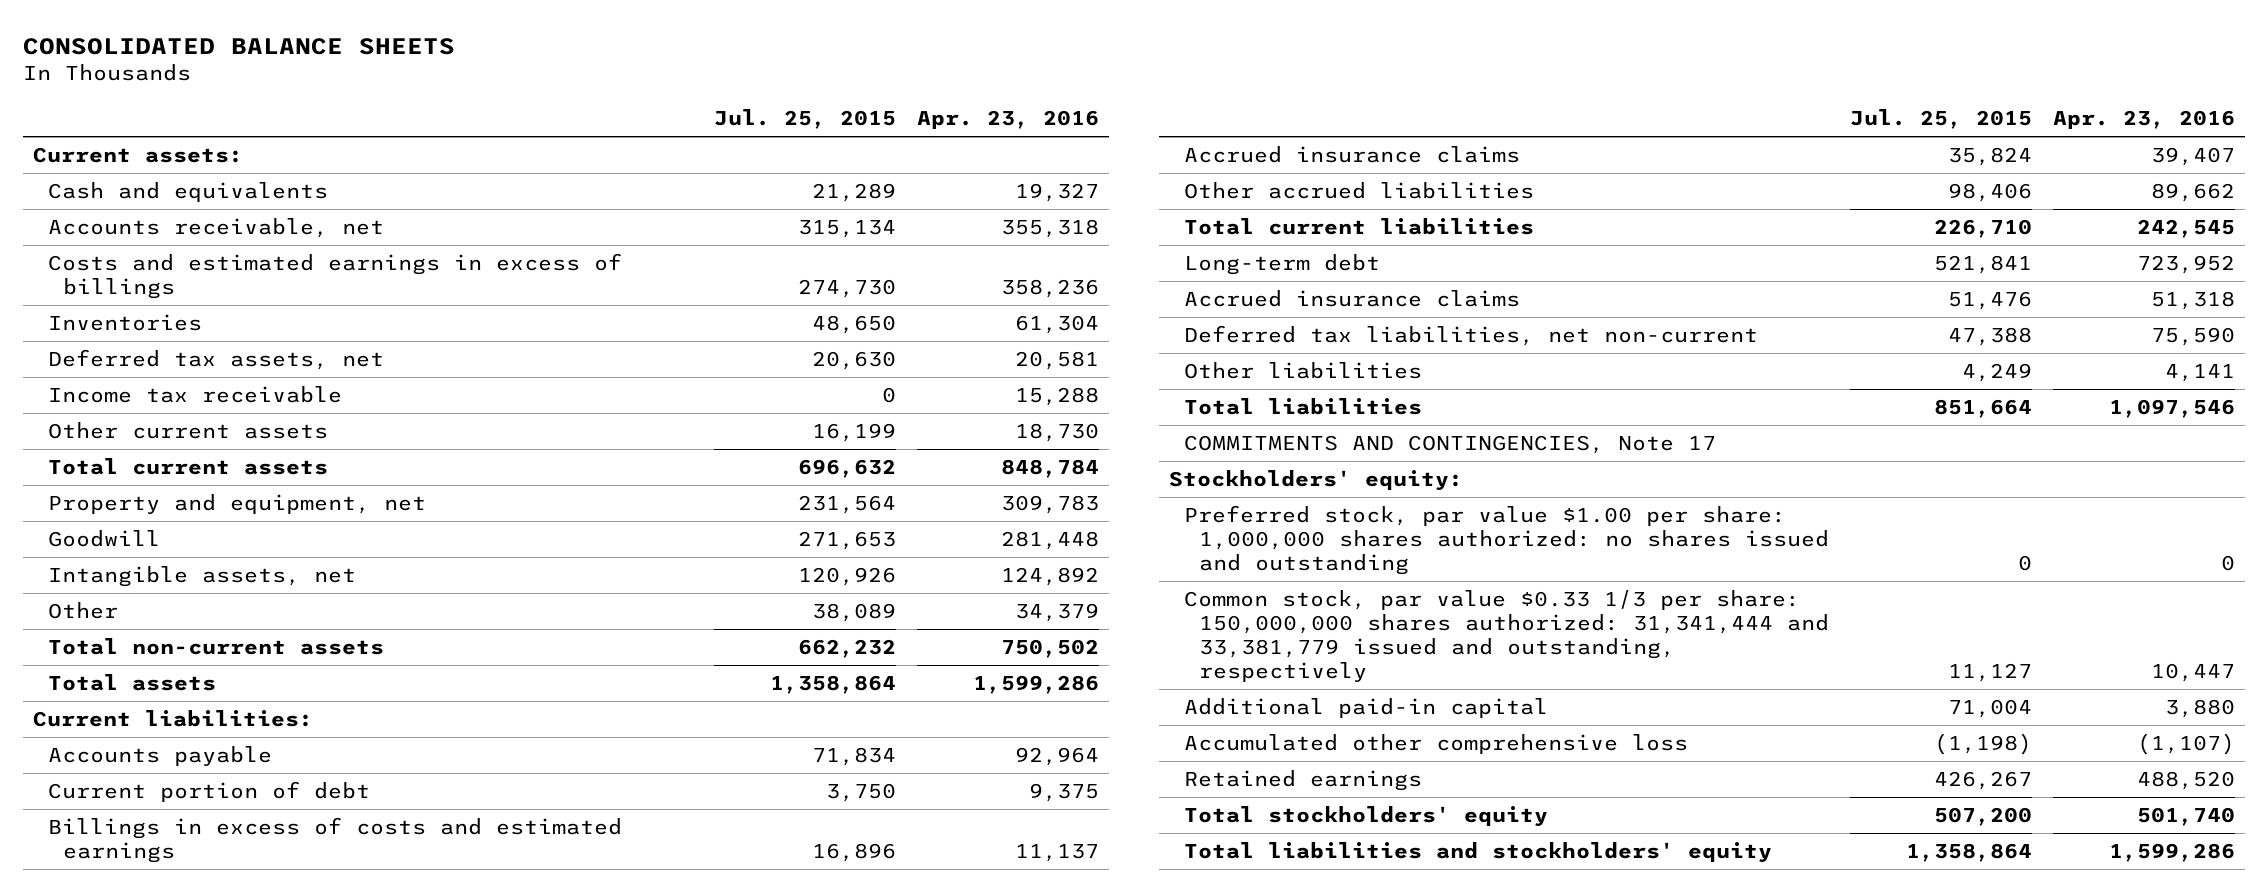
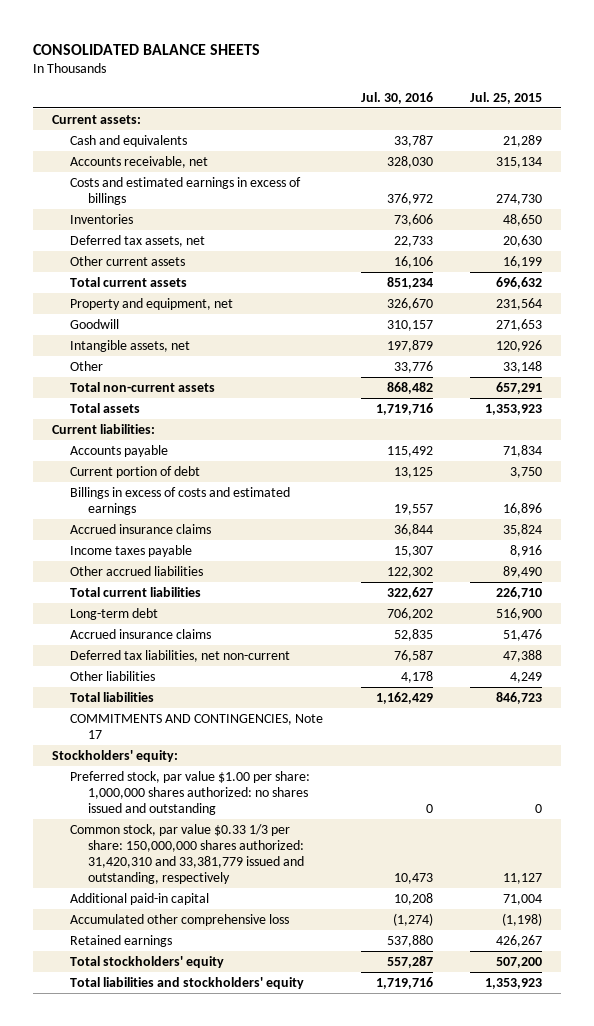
- | Jul. 25, 2015 | Apr. 23, 2016
+ | Jul. 30, 2016 | Jul. 25, 2015
- Income tax receivable | 0 | 15,288
- Other | 38,089 | 34,379
- Total non-current assets | 662,232 | 750,502
- Total assets | 1,358,864 | 1,599,286
+ Other | 33,776 | 33,148
+ Total non-current assets | 868,482 | 657,291
+ Total assets | 1,719,716 | 1,353,923
- Other accrued liabilities | 98,406 | 89,662
+ Income taxes payable | 15,307 | 8,916
+ Other accrued liabilities | 122,302 | 89,490
- Long-term debt | 521,841 | 723,952
+ Long-term debt | 706,202 | 516,900
- Total liabilities | 851,664 | 1,097,546
+ Total liabilities | 1,162,429 | 846,723
- Common stock, par value $0.33 1/3 per share: 150,000,000 shares authorized: 31,341,444 and 33,381,779 issued and outstanding, respectively | 11,127 | 10,447
+ Common stock, par value $0.33 1/3 per share: 150,000,000 shares authorized: 31,420,310 and 33,381,779 issued and outstanding, respectively | 10,473 | 11,127
- Total liabilities and stockholders' equity | 1,358,864 | 1,599,286
+ Total liabilities and stockholders' equity | 1,719,716 | 1,353,923

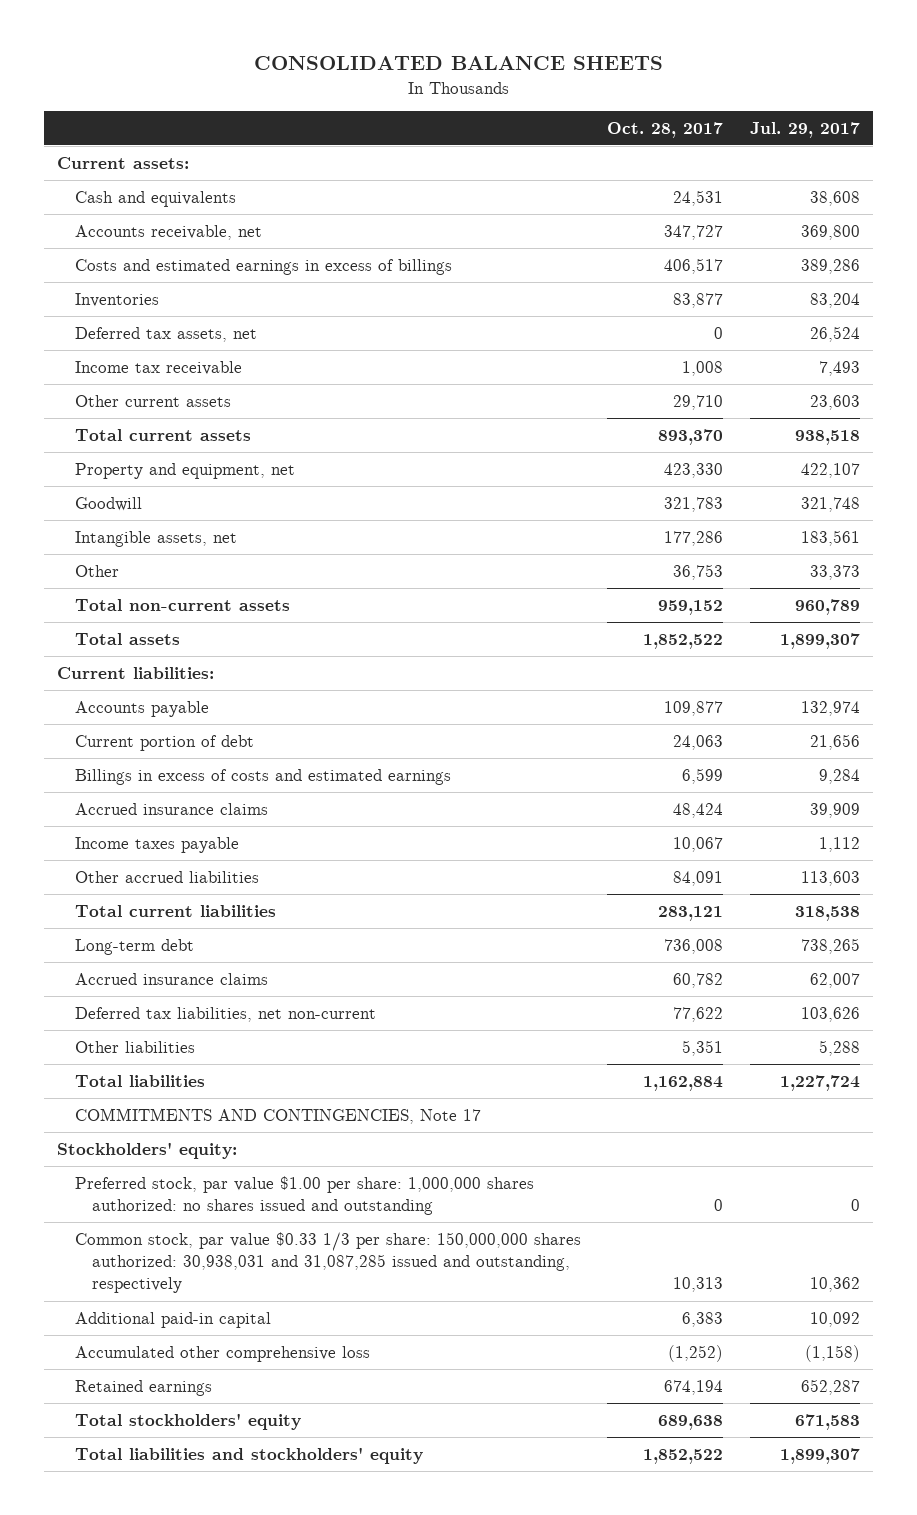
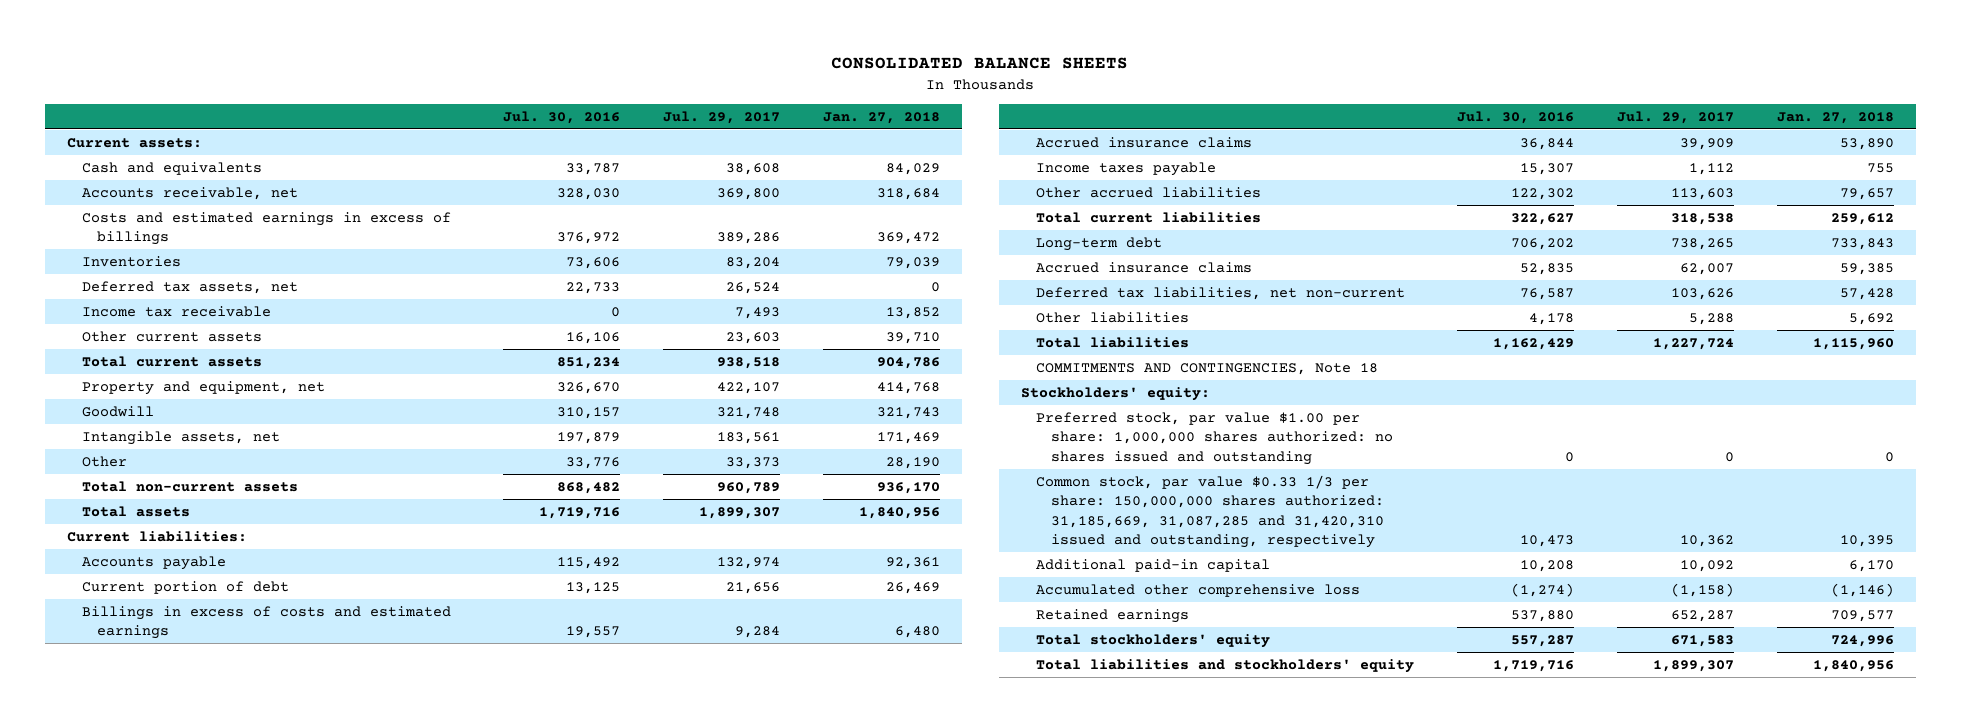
- | Oct. 28, 2017 | Jul. 29, 2017
+ | Jul. 30, 2016 | Jul. 29, 2017 | Jan. 27, 2018
- COMMITMENTS AND CONTINGENCIES, Note 17
+ COMMITMENTS AND CONTINGENCIES, Note 18
- Common stock, par value $0.33 1/3 per share: 150,000,000 shares authorized: 30,938,031 and 31,087,285 issued and outstanding, respectively | 10,313 | 10,362
+ Common stock, par value $0.33 1/3 per share: 150,000,000 shares authorized: 31,185,669, 31,087,285 and 31,420,310 issued and outstanding, respectively | 10,473 | 10,362 | 10,395

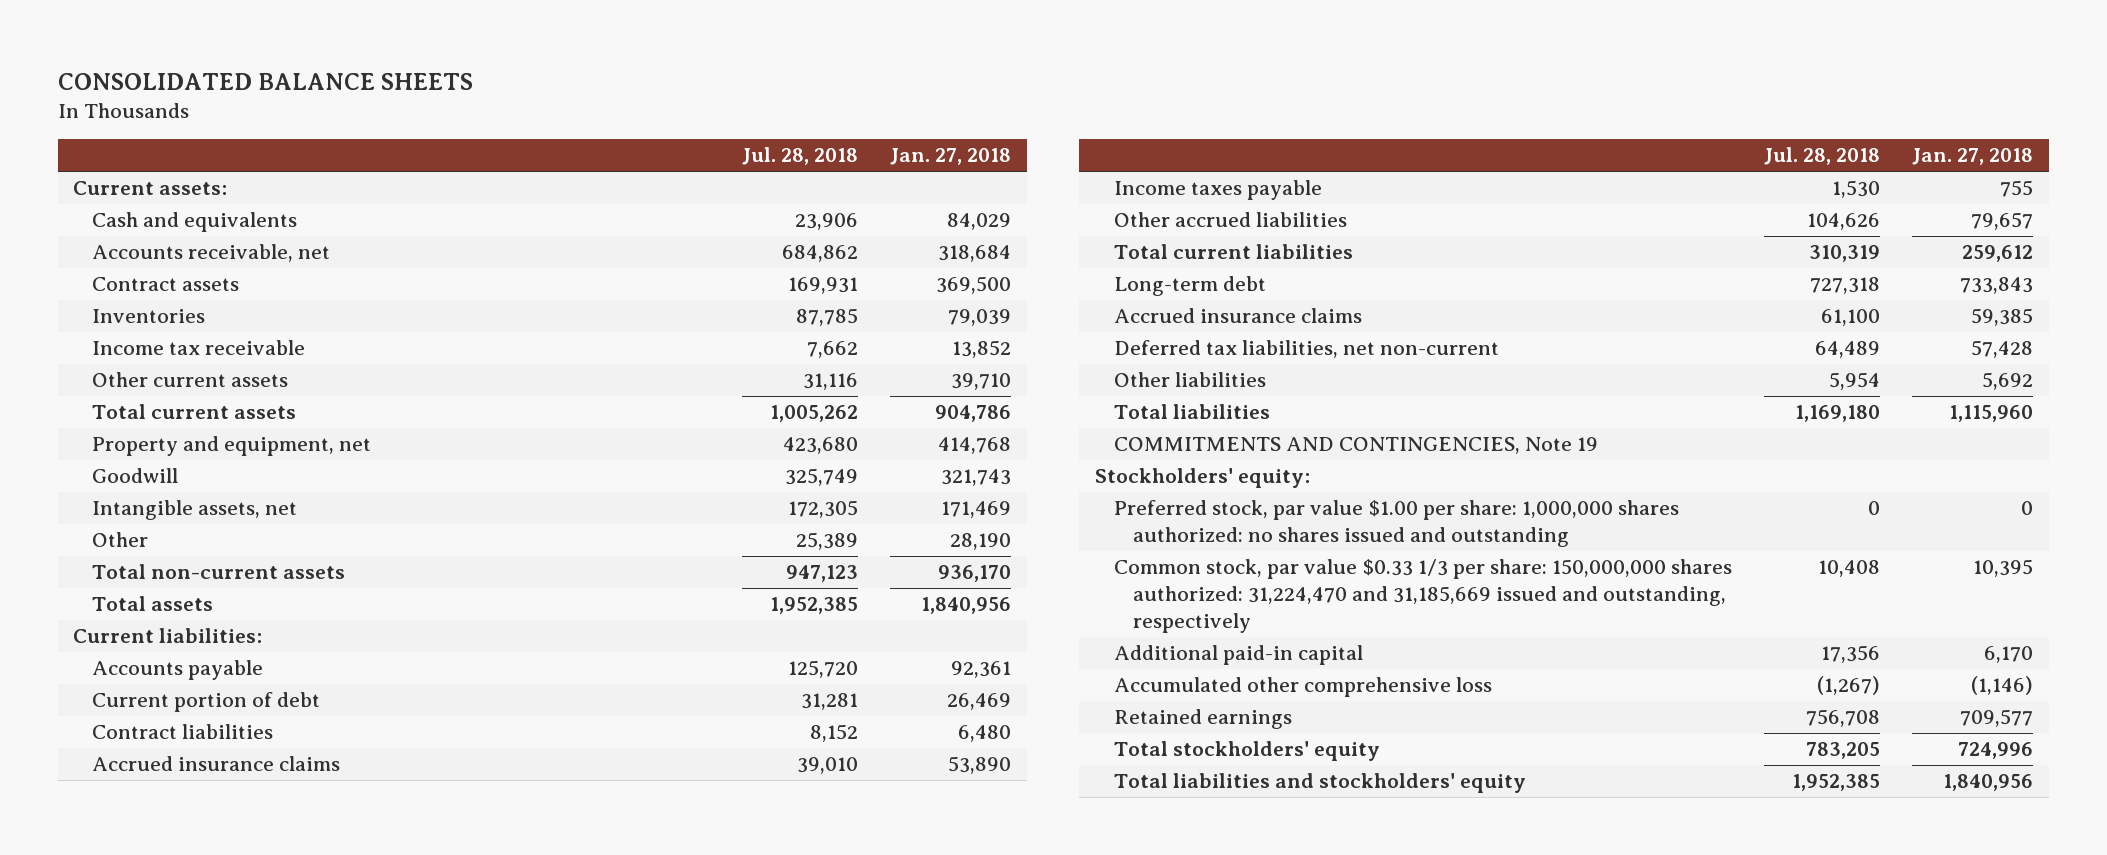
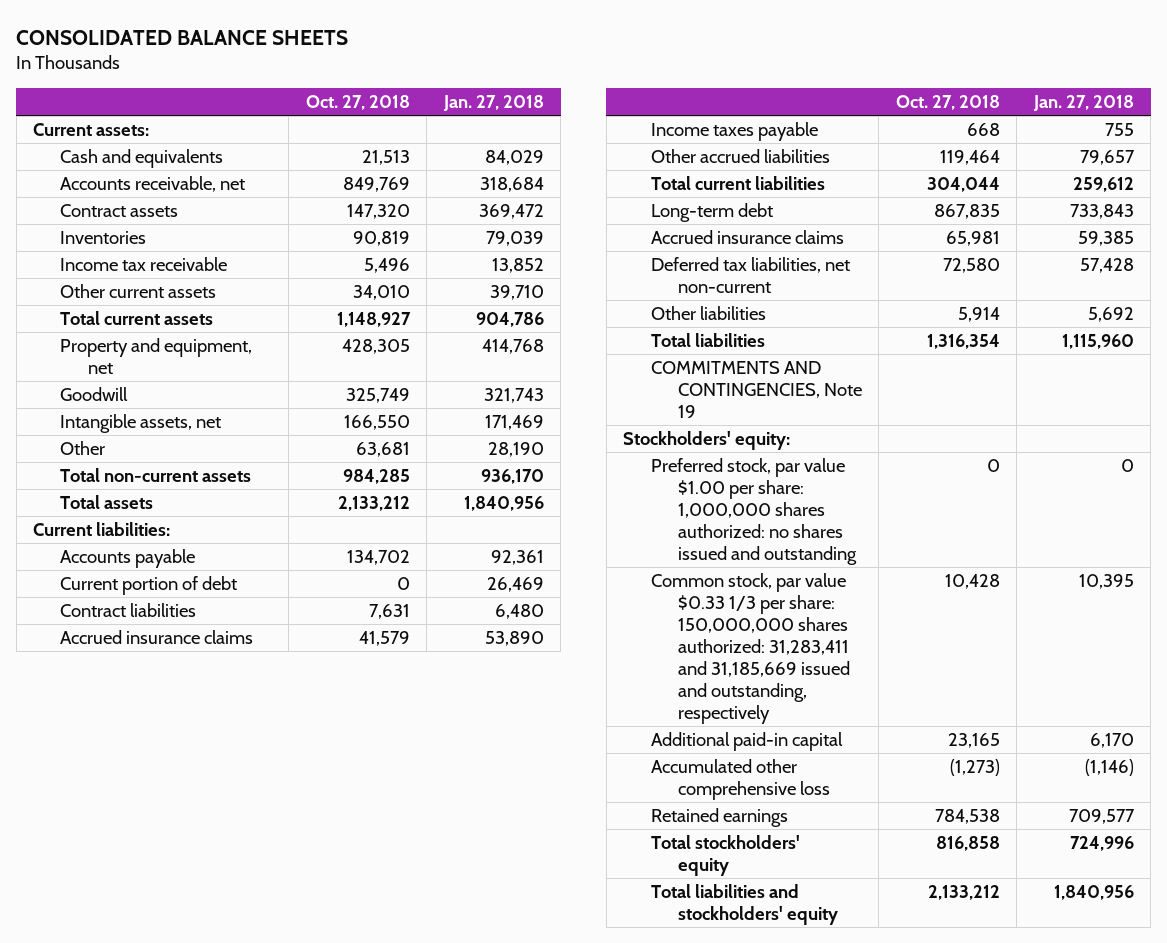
- | Jul. 28, 2018 | Jan. 27, 2018
+ | Oct. 27, 2018 | Jan. 27, 2018
- Contract assets | 169,931 | 369,500
+ Contract assets | 147,320 | 369,472
- Common stock, par value $0.33 1/3 per share: 150,000,000 shares authorized: 31,224,470 and 31,185,669 issued and outstanding, respectively | 10,408 | 10,395
+ Common stock, par value $0.33 1/3 per share: 150,000,000 shares authorized: 31,283,411 and 31,185,669 issued and outstanding, respectively | 10,428 | 10,395

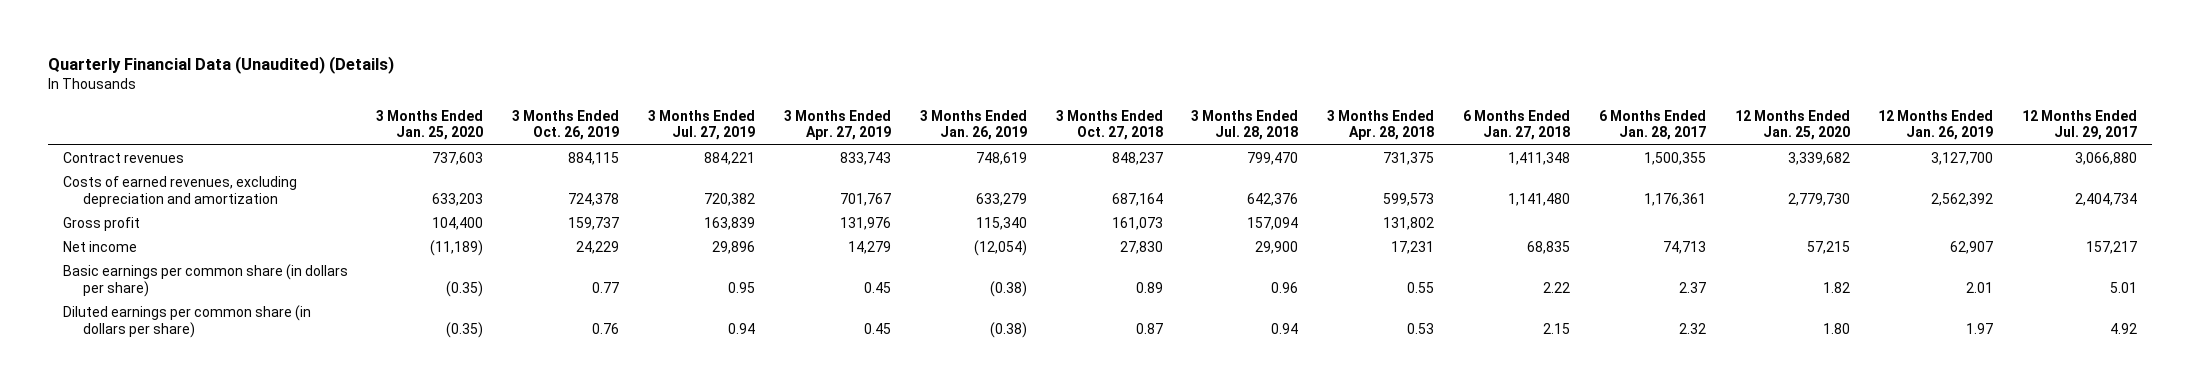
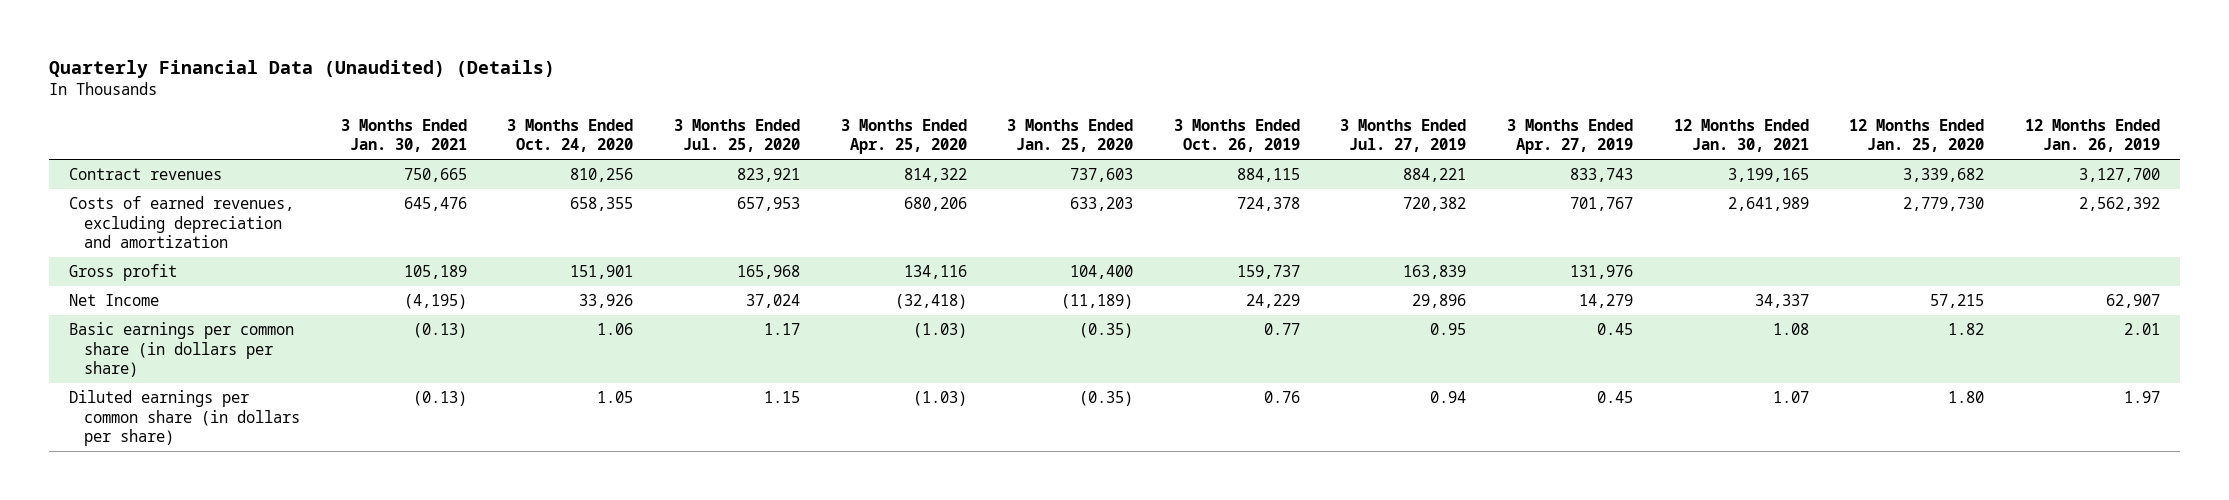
- | 3 Months Ended Jan. 25, 2020 | 3 Months Ended Oct. 26, 2019 | 3 Months Ended Jul. 27, 2019 | 3 Months Ended Apr. 27, 2019 | 3 Months Ended Jan. 26, 2019 | 3 Months Ended Oct. 27, 2018 | 3 Months Ended Jul. 28, 2018 | 3 Months Ended Apr. 28, 2018 | 6 Months Ended Jan. 27, 2018 | 6 Months Ended Jan. 28, 2017 | 12 Months Ended Jan. 25, 2020 | 12 Months Ended Jan. 26, 2019 | 12 Months Ended Jul. 29, 2017
+ | 3 Months Ended Jan. 30, 2021 | 3 Months Ended Oct. 24, 2020 | 3 Months Ended Jul. 25, 2020 | 3 Months Ended Apr. 25, 2020 | 3 Months Ended Jan. 25, 2020 | 3 Months Ended Oct. 26, 2019 | 3 Months Ended Jul. 27, 2019 | 3 Months Ended Apr. 27, 2019 | 12 Months Ended Jan. 30, 2021 | 12 Months Ended Jan. 25, 2020 | 12 Months Ended Jan. 26, 2019
- Net income | (11,189) | 24,229 | 29,896 | 14,279 | (12,054) | 27,830 | 29,900 | 17,231 | 68,835 | 74,713 | 57,215 | 62,907 | 157,217
+ Net Income | (4,195) | 33,926 | 37,024 | (32,418) | (11,189) | 24,229 | 29,896 | 14,279 | 34,337 | 57,215 | 62,907

